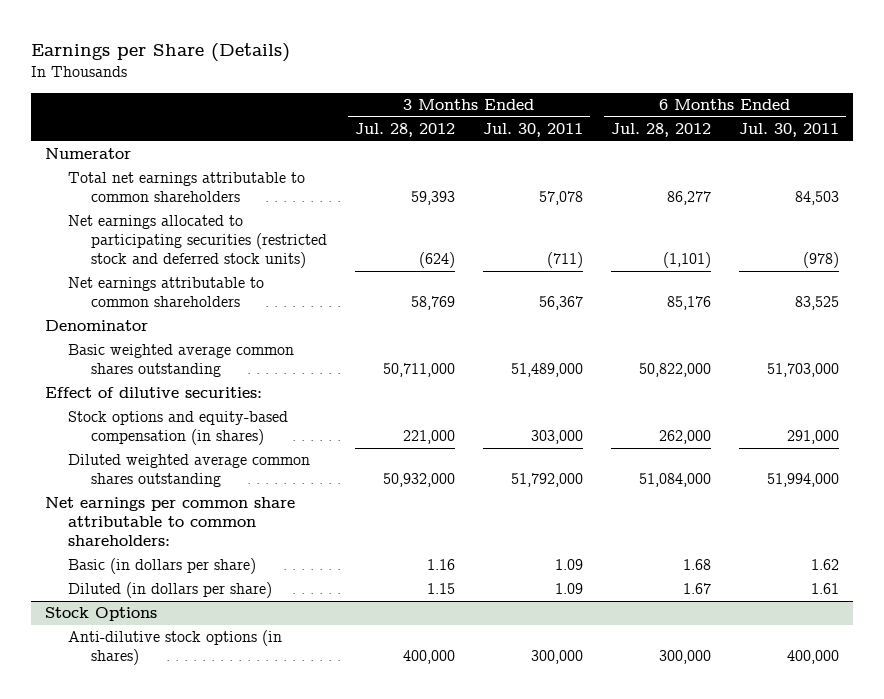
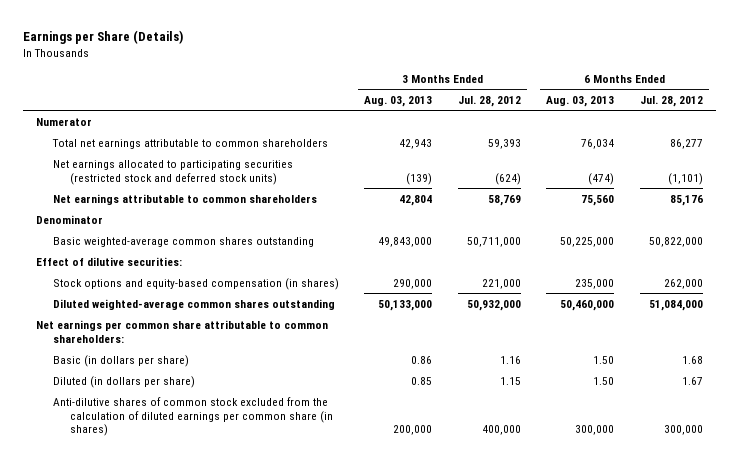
- | 3 Months Ended Jul. 28, 2012 | 3 Months Ended Jul. 30, 2011 | 6 Months Ended Jul. 28, 2012 | 6 Months Ended Jul. 30, 2011
+ | 3 Months Ended Aug. 03, 2013 | 3 Months Ended Jul. 28, 2012 | 6 Months Ended Aug. 03, 2013 | 6 Months Ended Jul. 28, 2012
- Basic weighted average common shares outstanding | 50,711,000 | 51,489,000 | 50,822,000 | 51,703,000
+ Basic weighted-average common shares outstanding | 49,843,000 | 50,711,000 | 50,225,000 | 50,822,000
- Diluted weighted average common shares outstanding | 50,932,000 | 51,792,000 | 51,084,000 | 51,994,000
+ Diluted weighted-average common shares outstanding | 50,133,000 | 50,932,000 | 50,460,000 | 51,084,000
- Stock Options
- Anti-dilutive stock options (in shares) | 400,000 | 300,000 | 300,000 | 400,000
+ Anti-dilutive shares of common stock excluded from the calculation of diluted earnings per common share (in shares) | 200,000 | 400,000 | 300,000 | 300,000

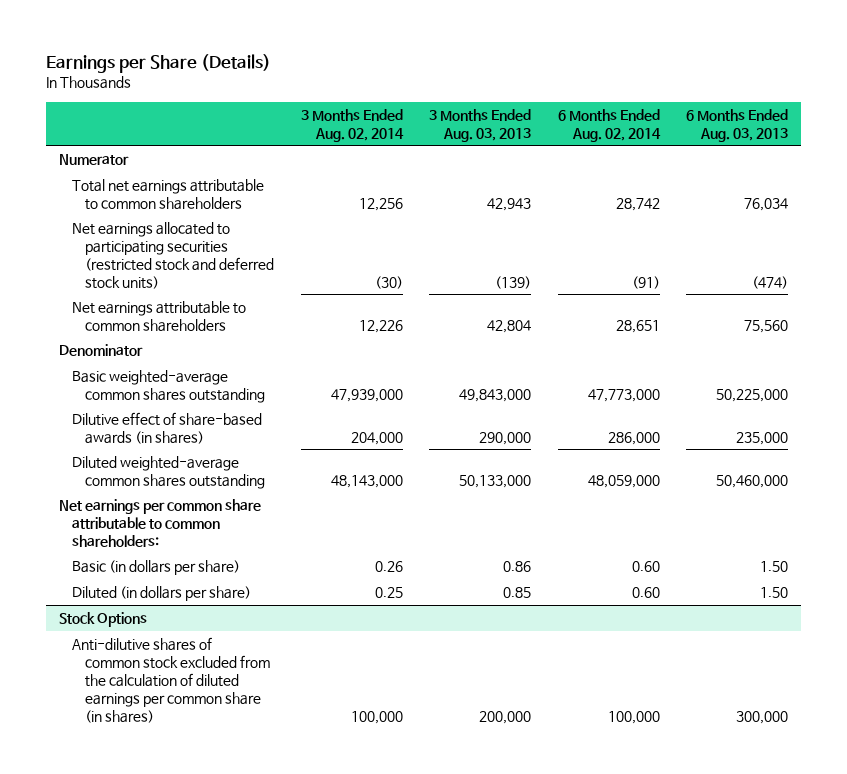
- | 3 Months Ended Aug. 03, 2013 | 3 Months Ended Jul. 28, 2012 | 6 Months Ended Aug. 03, 2013 | 6 Months Ended Jul. 28, 2012
+ | 3 Months Ended Aug. 02, 2014 | 3 Months Ended Aug. 03, 2013 | 6 Months Ended Aug. 02, 2014 | 6 Months Ended Aug. 03, 2013
- Effect of dilutive securities:
- Stock options and equity-based compensation (in shares) | 290,000 | 221,000 | 235,000 | 262,000
+ Dilutive effect of share-based awards (in shares) | 204,000 | 290,000 | 286,000 | 235,000
+ Stock Options

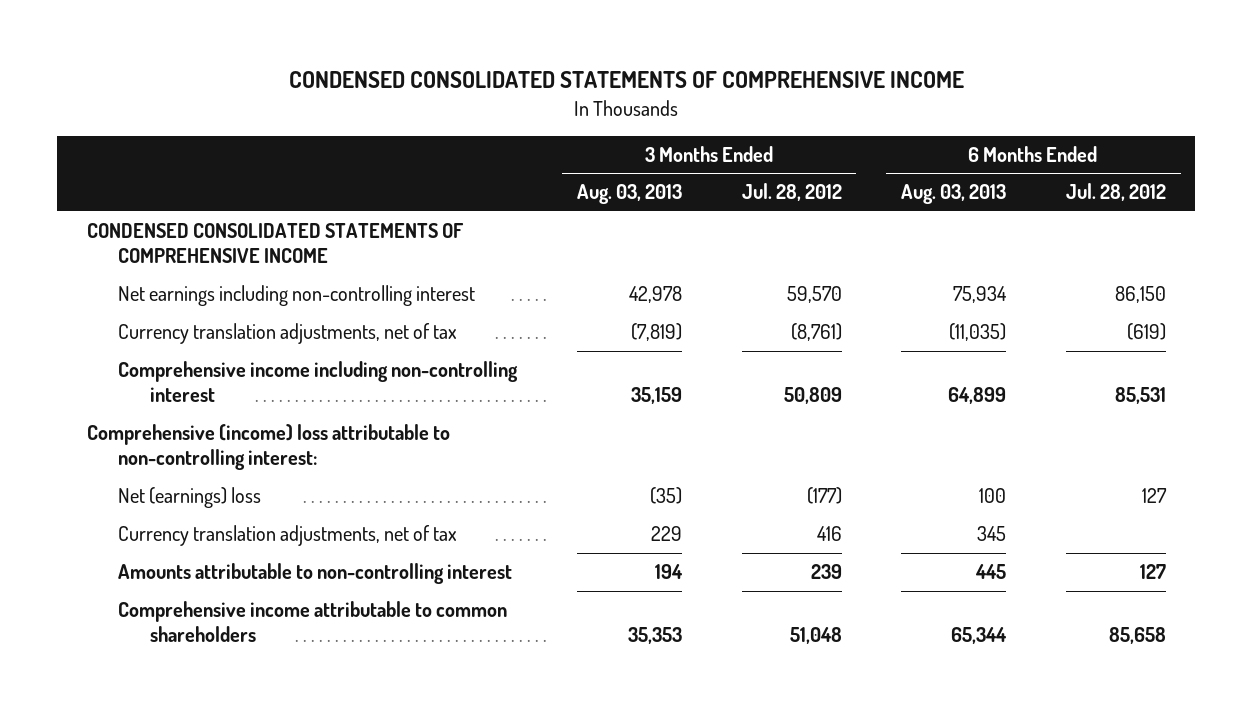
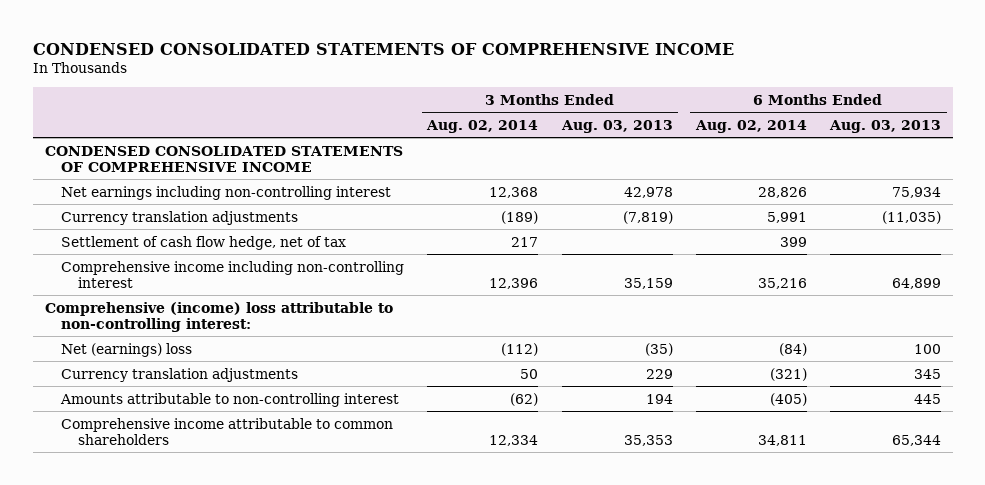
- | 3 Months Ended Aug. 03, 2013 | 3 Months Ended Jul. 28, 2012 | 6 Months Ended Aug. 03, 2013 | 6 Months Ended Jul. 28, 2012
+ | 3 Months Ended Aug. 02, 2014 | 3 Months Ended Aug. 03, 2013 | 6 Months Ended Aug. 02, 2014 | 6 Months Ended Aug. 03, 2013
- Currency translation adjustments, net of tax | (7,819) | (8,761) | (11,035) | (619)
+ Currency translation adjustments | (189) | (7,819) | 5,991 | (11,035)
+ Settlement of cash flow hedge, net of tax | 217 | | 399 |
- Currency translation adjustments, net of tax | 229 | 416 | 345 |
+ Currency translation adjustments | 50 | 229 | (321) | 345

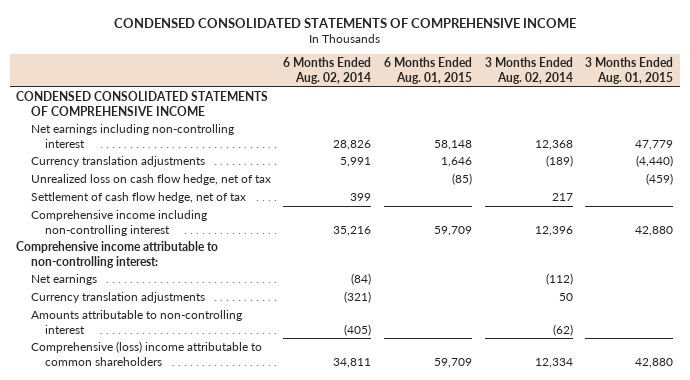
- | 3 Months Ended Aug. 02, 2014 | 3 Months Ended Aug. 03, 2013 | 6 Months Ended Aug. 02, 2014 | 6 Months Ended Aug. 03, 2013
+ | 6 Months Ended Aug. 02, 2014 | 6 Months Ended Aug. 01, 2015 | 3 Months Ended Aug. 02, 2014 | 3 Months Ended Aug. 01, 2015
+ Unrealized loss on cash flow hedge, net of tax | | (85) | | (459)
- Comprehensive (income) loss attributable to non-controlling interest:
- Net (earnings) loss | (112) | (35) | (84) | 100
+ Comprehensive income attributable to non-controlling interest:
+ Net earnings | (84) | | (112) |
- Comprehensive income attributable to common shareholders | 12,334 | 35,353 | 34,811 | 65,344
+ Comprehensive (loss) income attributable to common shareholders | 34,811 | 59,709 | 12,334 | 42,880

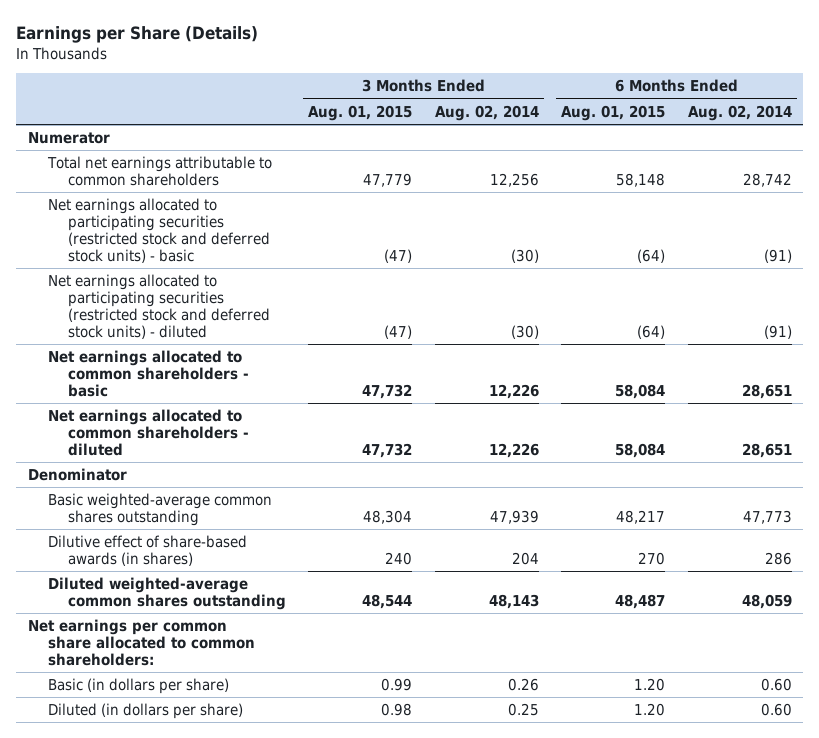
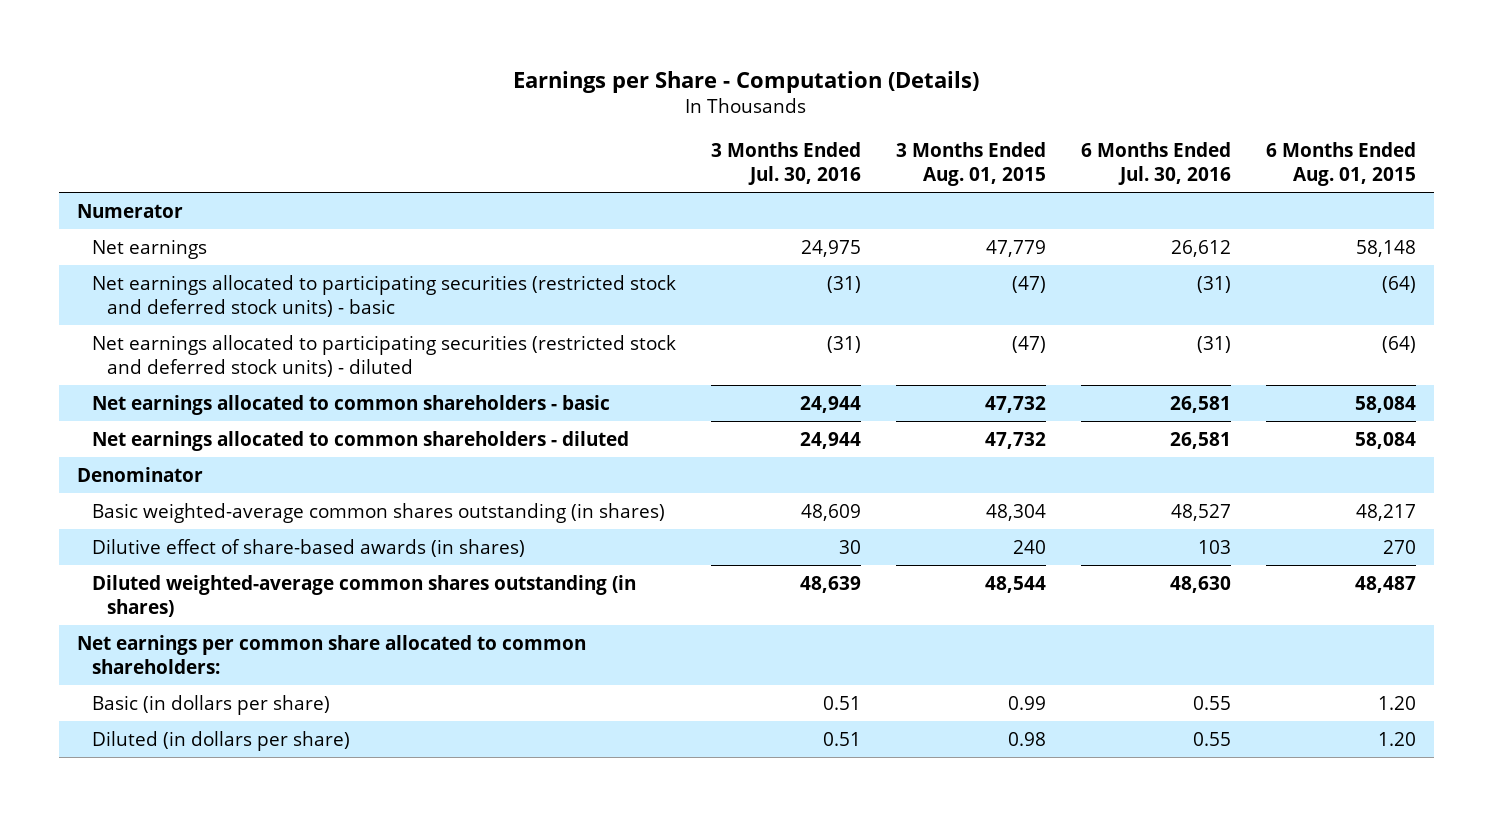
- Earnings per Share (Details)
+ Earnings per Share - Computation (Details)
- | 3 Months Ended Aug. 01, 2015 | 3 Months Ended Aug. 02, 2014 | 6 Months Ended Aug. 01, 2015 | 6 Months Ended Aug. 02, 2014
+ | 3 Months Ended Jul. 30, 2016 | 3 Months Ended Aug. 01, 2015 | 6 Months Ended Jul. 30, 2016 | 6 Months Ended Aug. 01, 2015
- Total net earnings attributable to common shareholders | 47,779 | 12,256 | 58,148 | 28,742
+ Net earnings | 24,975 | 47,779 | 26,612 | 58,148
- Basic weighted-average common shares outstanding | 48,304 | 47,939 | 48,217 | 47,773
+ Basic weighted-average common shares outstanding (in shares) | 48,609 | 48,304 | 48,527 | 48,217
- Diluted weighted-average common shares outstanding | 48,544 | 48,143 | 48,487 | 48,059
+ Diluted weighted-average common shares outstanding (in shares) | 48,639 | 48,544 | 48,630 | 48,487

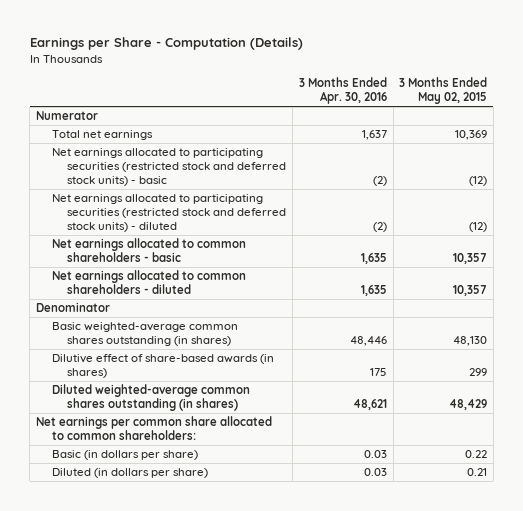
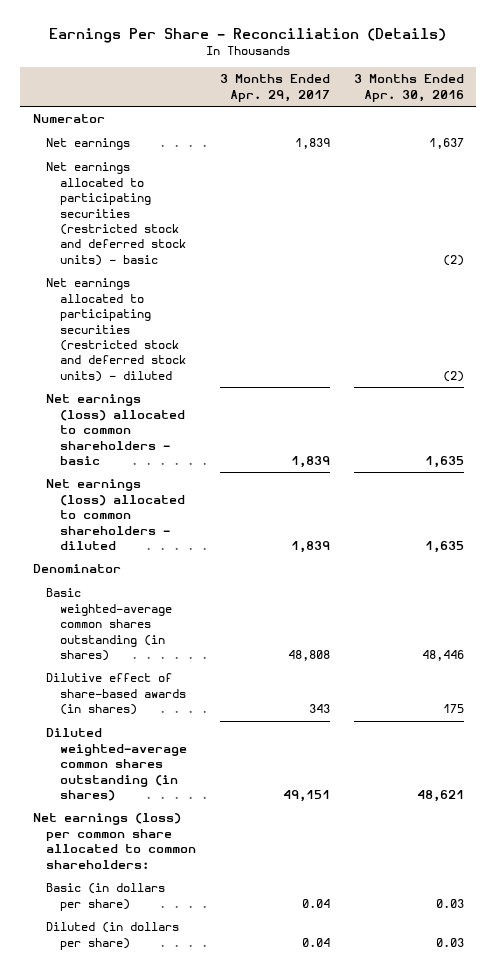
- Earnings per Share - Computation (Details)
+ Earnings Per Share - Reconciliation (Details)
- | 3 Months Ended Apr. 30, 2016 | 3 Months Ended May 02, 2015
+ | 3 Months Ended Apr. 29, 2017 | 3 Months Ended Apr. 30, 2016
- Total net earnings | 1,637 | 10,369
+ Net earnings | 1,839 | 1,637
- Net earnings allocated to common shareholders - basic | 1,635 | 10,357
- Net earnings allocated to common shareholders - diluted | 1,635 | 10,357
+ Net earnings (loss) allocated to common shareholders - basic | 1,839 | 1,635
+ Net earnings (loss) allocated to common shareholders - diluted | 1,839 | 1,635
- Net earnings per common share allocated to common shareholders:
+ Net earnings (loss) per common share allocated to common shareholders:

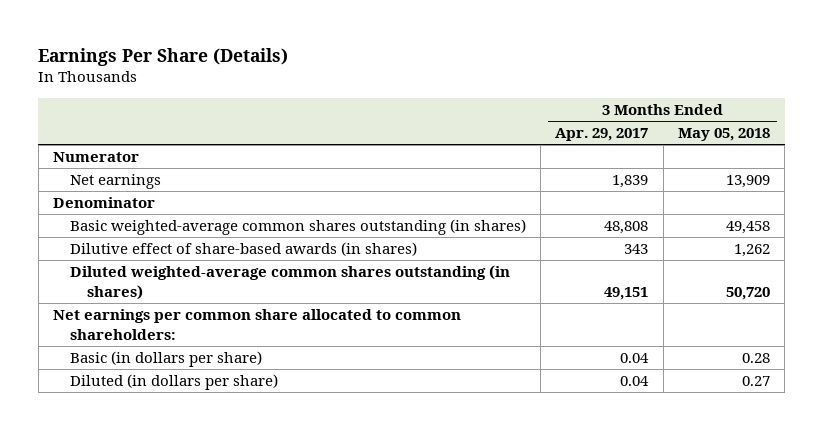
- Earnings Per Share - Reconciliation (Details)
+ Earnings Per Share (Details)
- | 3 Months Ended Apr. 29, 2017 | 3 Months Ended Apr. 30, 2016
+ | 3 Months Ended Apr. 29, 2017 | 3 Months Ended May 05, 2018
- Net earnings allocated to participating securities (restricted stock and deferred stock units) - basic | | (2)
- Net earnings allocated to participating securities (restricted stock and deferred stock units) - diluted | | (2)
- Net earnings (loss) allocated to common shareholders - basic | 1,839 | 1,635
- Net earnings (loss) allocated to common shareholders - diluted | 1,839 | 1,635
- Net earnings (loss) per common share allocated to common shareholders:
+ Net earnings per common share allocated to common shareholders:

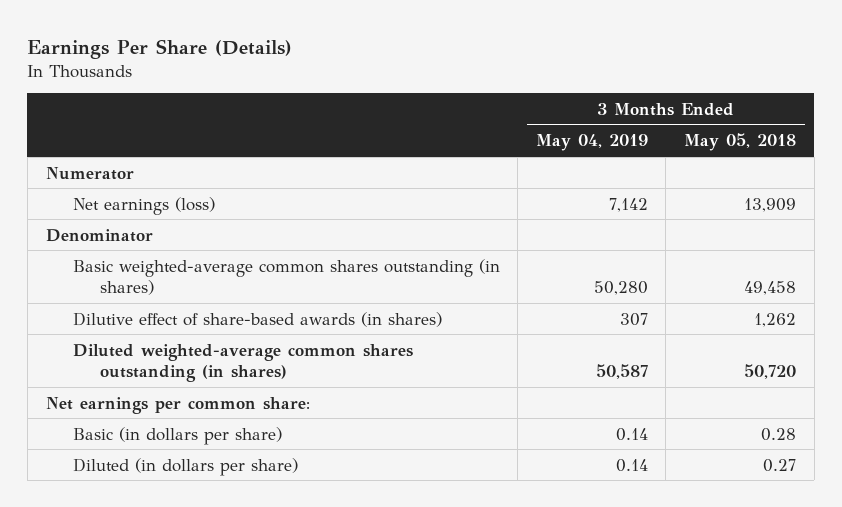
- | 3 Months Ended Apr. 29, 2017 | 3 Months Ended May 05, 2018
+ | 3 Months Ended May 04, 2019 | 3 Months Ended May 05, 2018
- Net earnings | 1,839 | 13,909
+ Net earnings (loss) | 7,142 | 13,909
- Net earnings per common share allocated to common shareholders:
+ Net earnings per common share:

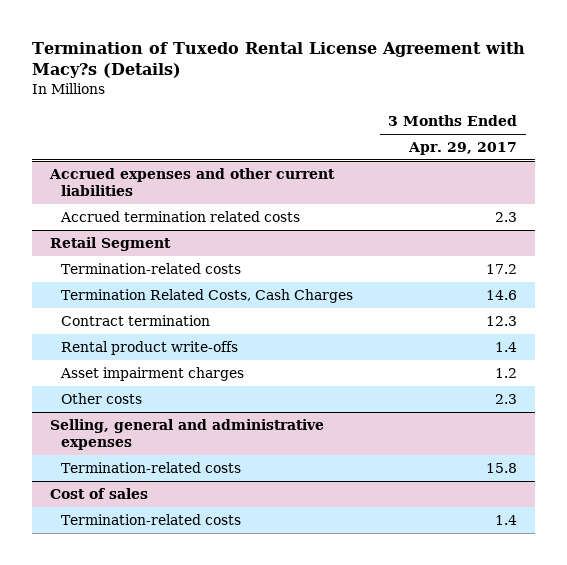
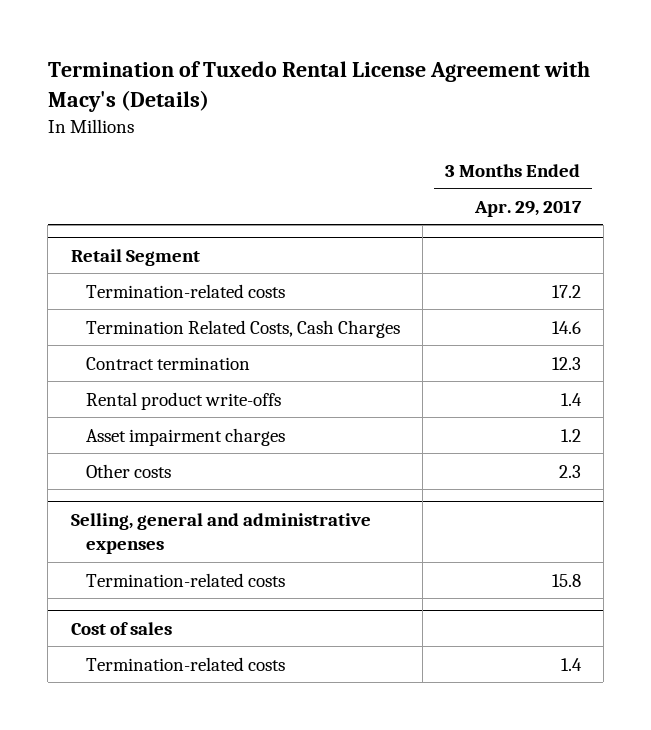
- Termination of Tuxedo Rental License Agreement with Macy?s (Details)
+ Termination of Tuxedo Rental License Agreement with Macy's (Details)
- Accrued expenses and other current liabilities
- Accrued termination related costs | 2.3

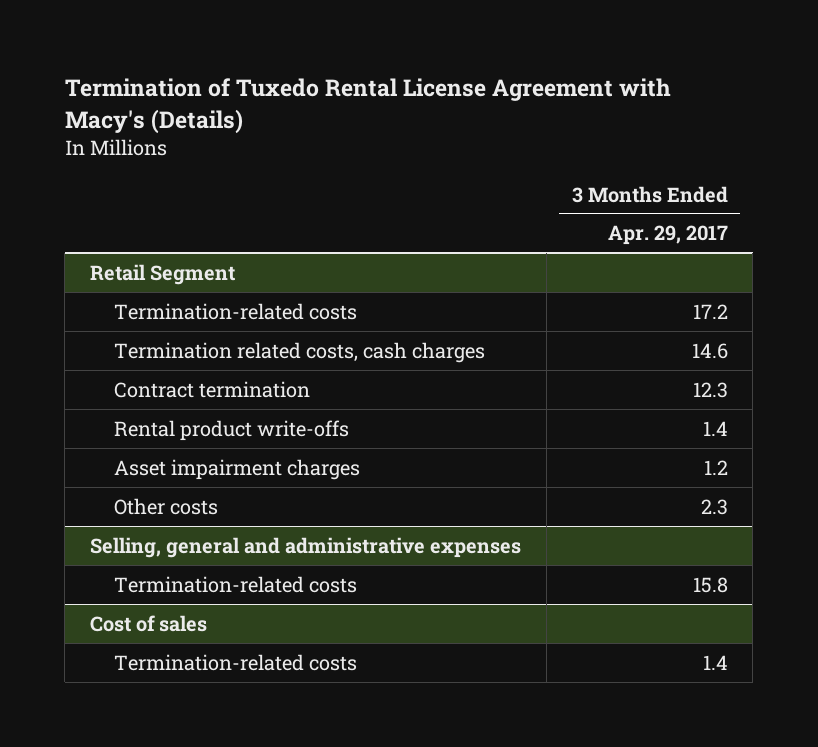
@ Retail Segment
- Termination Related Costs, Cash Charges | 14.6
+ Termination related costs, cash charges | 14.6

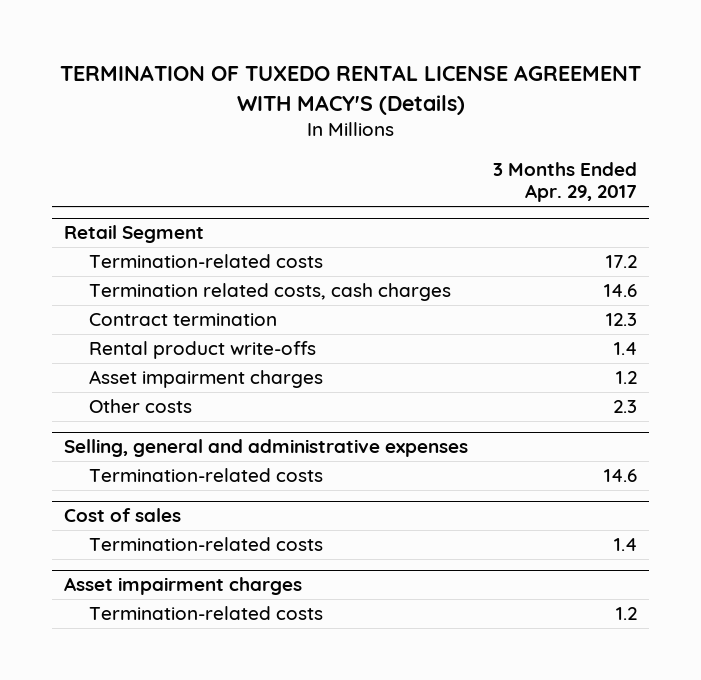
- Termination of Tuxedo Rental License Agreement with Macy's (Details)
+ TERMINATION OF TUXEDO RENTAL LICENSE AGREEMENT WITH MACY'S (Details)
@ Selling, general and administrative expenses
- Termination-related costs | 15.8
+ Termination-related costs | 14.6
+ Asset impairment charges
+ Termination-related costs | 1.2

